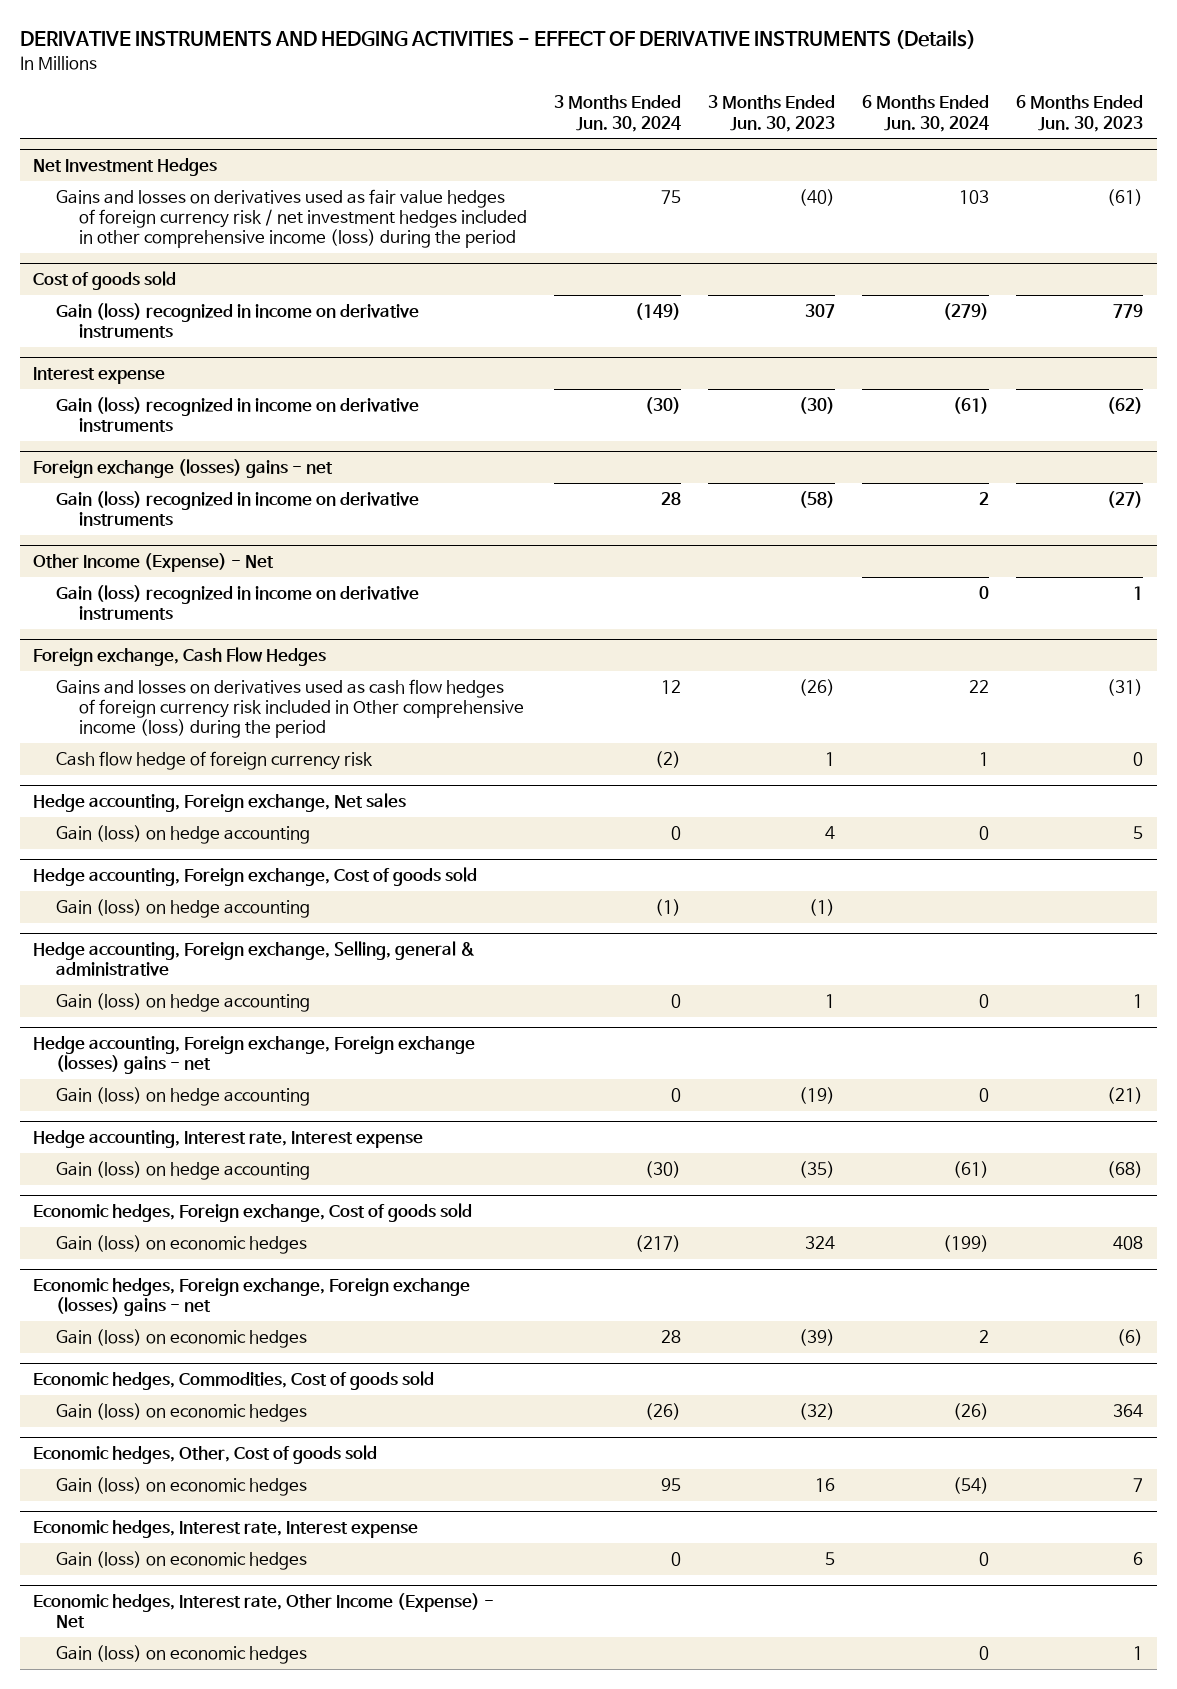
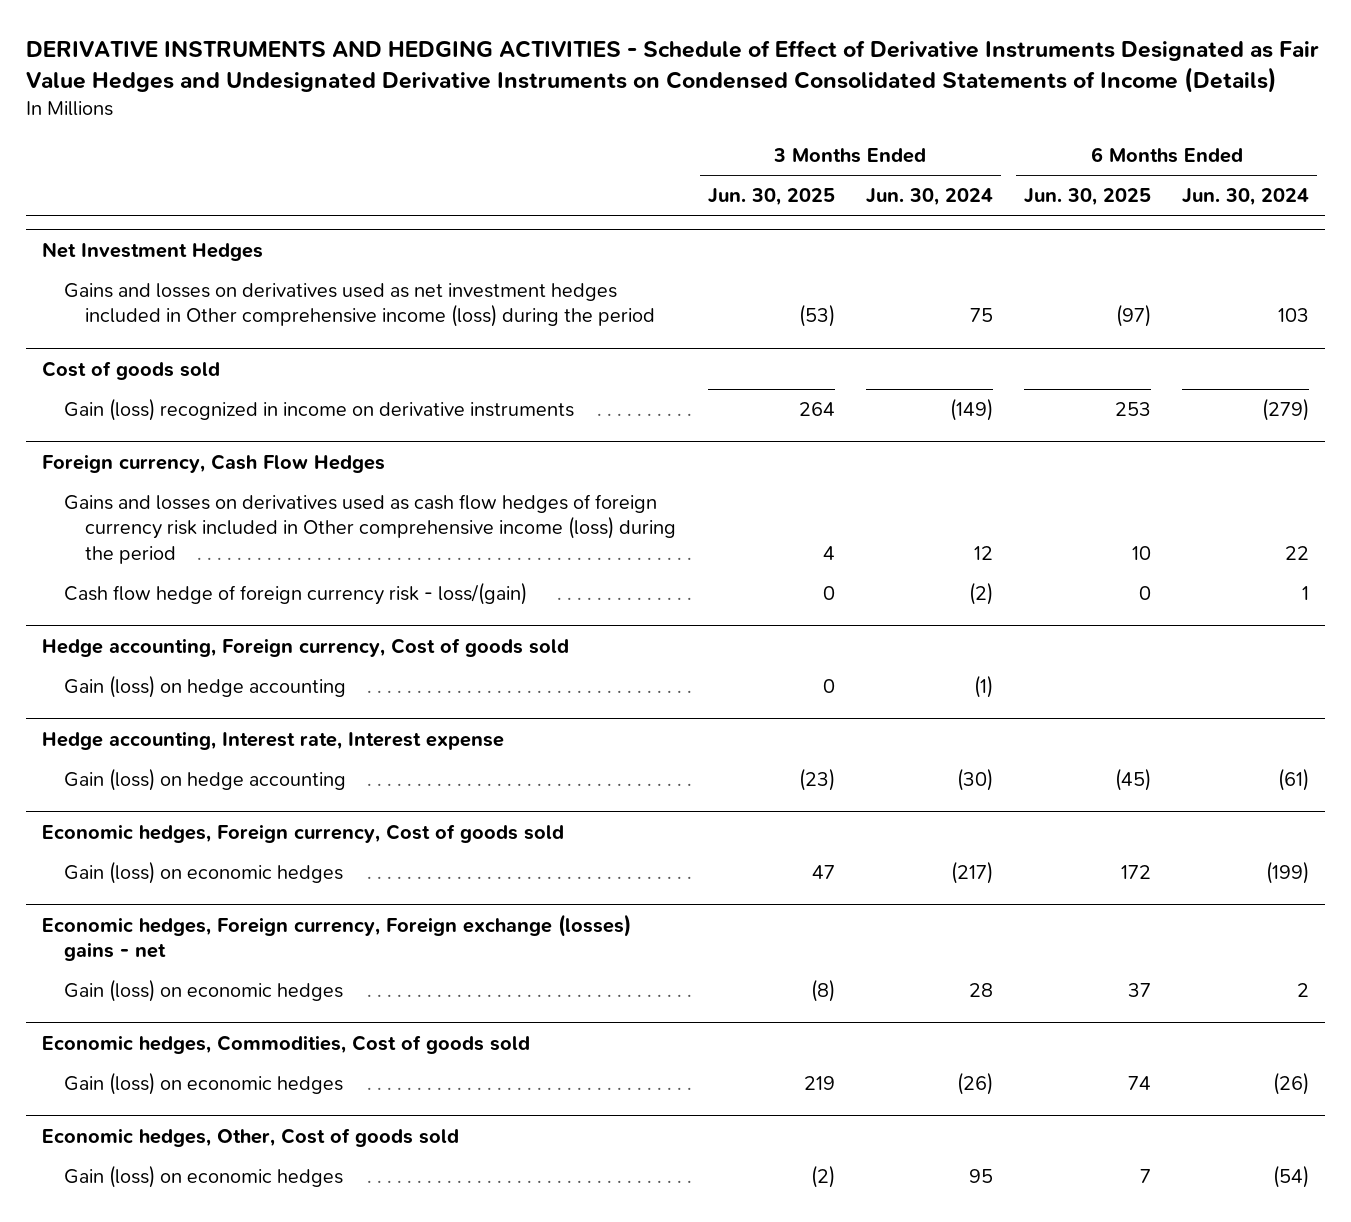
- DERIVATIVE INSTRUMENTS AND HEDGING ACTIVITIES - EFFECT OF DERIVATIVE INSTRUMENTS (Details)
+ DERIVATIVE INSTRUMENTS AND HEDGING ACTIVITIES - Schedule of Effect of Derivative Instruments Designated as Fair Value Hedges and Undesignated Derivative Instruments on Condensed Consolidated Statements of Income (Details)
- | 3 Months Ended Jun. 30, 2024 | 3 Months Ended Jun. 30, 2023 | 6 Months Ended Jun. 30, 2024 | 6 Months Ended Jun. 30, 2023
+ | 3 Months Ended Jun. 30, 2025 | 3 Months Ended Jun. 30, 2024 | 6 Months Ended Jun. 30, 2025 | 6 Months Ended Jun. 30, 2024
@ Net Investment Hedges
- Gains and losses on derivatives used as fair value hedges of foreign currency risk / net investment hedges included in other comprehensive income (loss) during the period | 75 | (40) | 103 | (61)
+ Gains and losses on derivatives used as net investment hedges included in Other comprehensive income (loss) during the period | (53) | 75 | (97) | 103
- Interest expense
- Gain (loss) recognized in income on derivative instruments | (30) | (30) | (61) | (62)
- Foreign exchange (losses) gains - net
- Gain (loss) recognized in income on derivative instruments | 28 | (58) | 2 | (27)
- Other Income (Expense) - Net
- Gain (loss) recognized in income on derivative instruments | | | 0 | 1
- Foreign exchange, Cash Flow Hedges
+ Foreign currency, Cash Flow Hedges
- Cash flow hedge of foreign currency risk | (2) | 1 | 1 | 0
- Hedge accounting, Foreign exchange, Net sales
- Gain (loss) on hedge accounting | 0 | 4 | 0 | 5
- Hedge accounting, Foreign exchange, Cost of goods sold
+ Cash flow hedge of foreign currency risk - loss/(gain) | 0 | (2) | 0 | 1
+ Hedge accounting, Foreign currency, Cost of goods sold
- Hedge accounting, Foreign exchange, Selling, general & administrative
- Gain (loss) on hedge accounting | 0 | 1 | 0 | 1
- Hedge accounting, Foreign exchange, Foreign exchange (losses) gains - net
- Gain (loss) on hedge accounting | 0 | (19) | 0 | (21)
- Economic hedges, Foreign exchange, Cost of goods sold
+ Economic hedges, Foreign currency, Cost of goods sold
- Economic hedges, Foreign exchange, Foreign exchange (losses) gains - net
+ Economic hedges, Foreign currency, Foreign exchange (losses) gains - net
- Economic hedges, Interest rate, Interest expense
- Gain (loss) on economic hedges | 0 | 5 | 0 | 6
- Economic hedges, Interest rate, Other Income (Expense) - Net
- Gain (loss) on economic hedges | | | 0 | 1

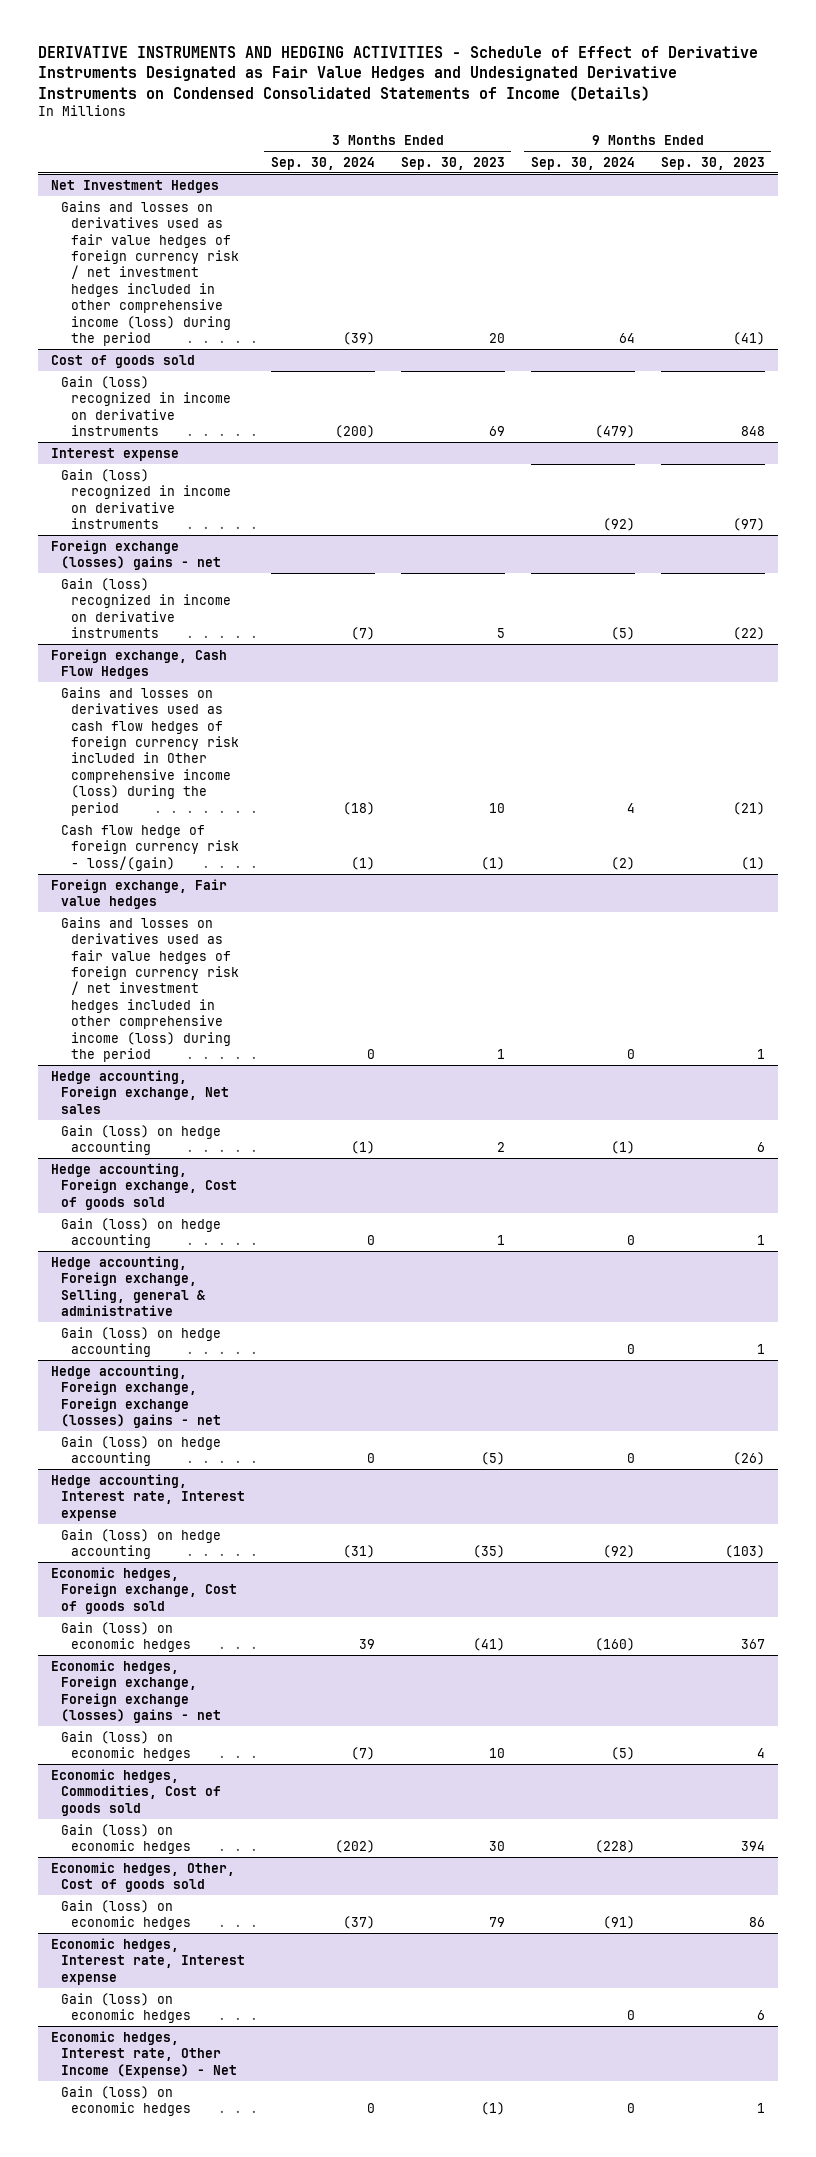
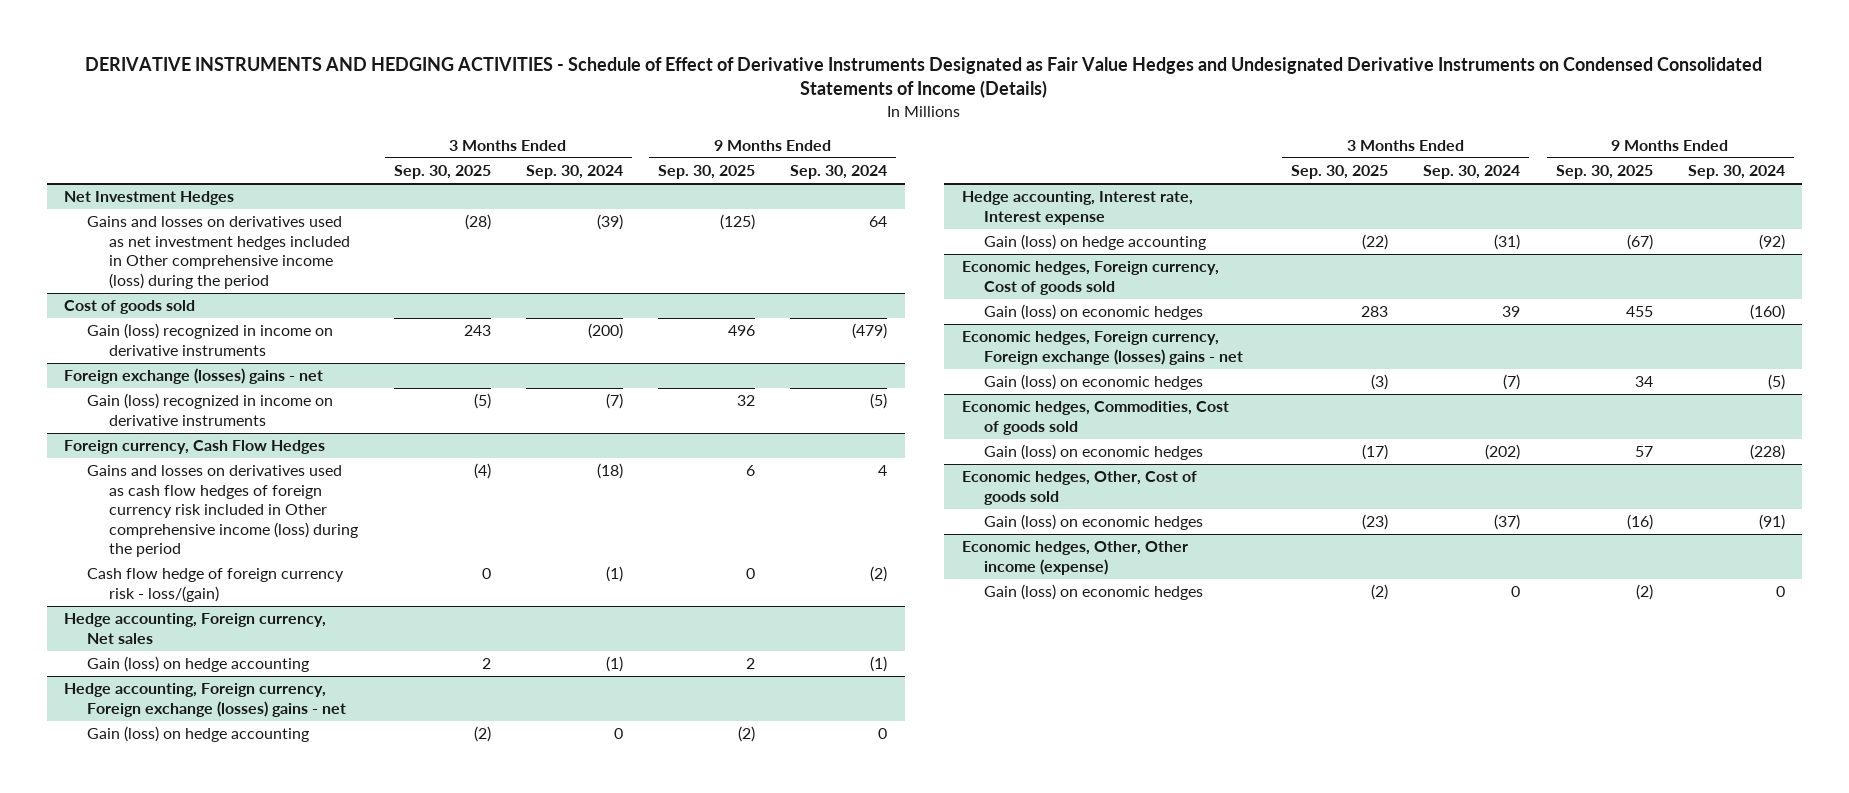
- | 3 Months Ended Sep. 30, 2024 | 3 Months Ended Sep. 30, 2023 | 9 Months Ended Sep. 30, 2024 | 9 Months Ended Sep. 30, 2023
+ | 3 Months Ended Sep. 30, 2025 | 3 Months Ended Sep. 30, 2024 | 9 Months Ended Sep. 30, 2025 | 9 Months Ended Sep. 30, 2024
@ Net Investment Hedges
- Gains and losses on derivatives used as fair value hedges of foreign currency risk / net investment hedges included in other comprehensive income (loss) during the period | (39) | 20 | 64 | (41)
+ Gains and losses on derivatives used as net investment hedges included in Other comprehensive income (loss) during the period | (28) | (39) | (125) | 64
- Interest expense
- Gain (loss) recognized in income on derivative instruments | | | (92) | (97)
- Foreign exchange, Cash Flow Hedges
+ Foreign currency, Cash Flow Hedges
- Foreign exchange, Fair value hedges
- Gains and losses on derivatives used as fair value hedges of foreign currency risk / net investment hedges included in other comprehensive income (loss) during the period | 0 | 1 | 0 | 1
- Hedge accounting, Foreign exchange, Net sales
+ Hedge accounting, Foreign currency, Net sales
- Hedge accounting, Foreign exchange, Cost of goods sold
- Gain (loss) on hedge accounting | 0 | 1 | 0 | 1
- Hedge accounting, Foreign exchange, Selling, general & administrative
- Gain (loss) on hedge accounting | | | 0 | 1
- Hedge accounting, Foreign exchange, Foreign exchange (losses) gains - net
+ Hedge accounting, Foreign currency, Foreign exchange (losses) gains - net
- Economic hedges, Foreign exchange, Cost of goods sold
+ Economic hedges, Foreign currency, Cost of goods sold
- Economic hedges, Foreign exchange, Foreign exchange (losses) gains - net
+ Economic hedges, Foreign currency, Foreign exchange (losses) gains - net
- Economic hedges, Interest rate, Interest expense
- Gain (loss) on economic hedges | | | 0 | 6
- Economic hedges, Interest rate, Other Income (Expense) - Net
+ Economic hedges, Other, Other income (expense)

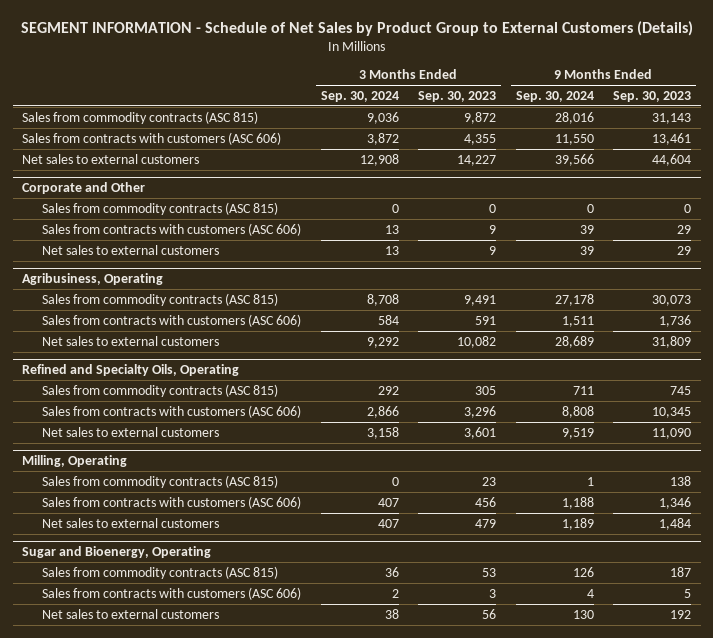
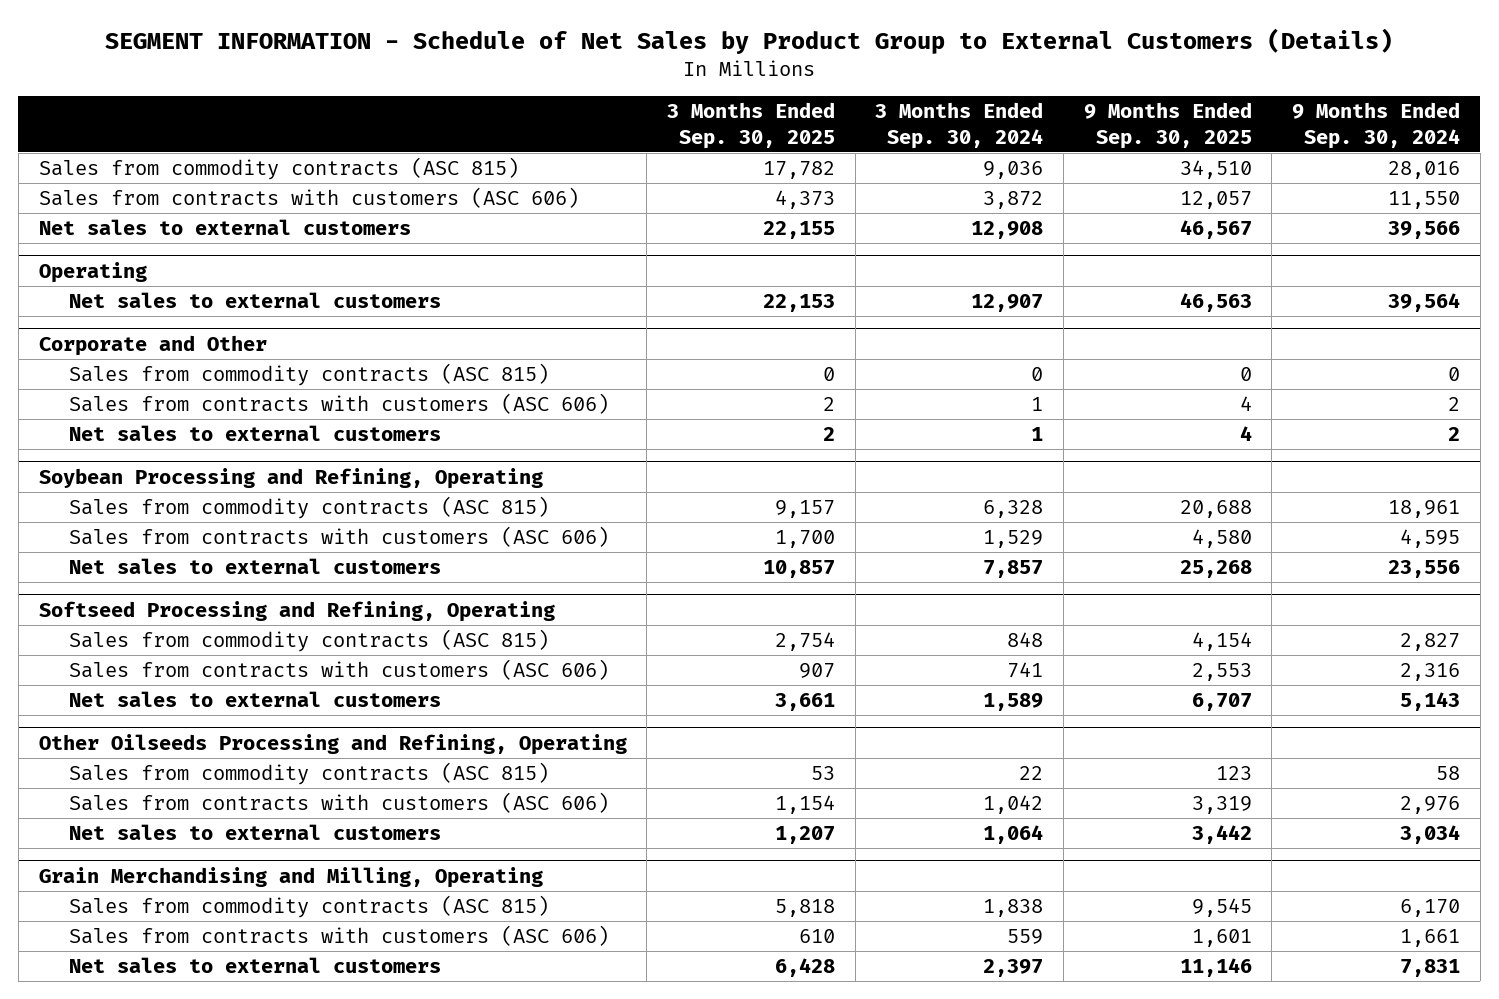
- | 3 Months Ended Sep. 30, 2024 | 3 Months Ended Sep. 30, 2023 | 9 Months Ended Sep. 30, 2024 | 9 Months Ended Sep. 30, 2023
+ | 3 Months Ended Sep. 30, 2025 | 3 Months Ended Sep. 30, 2024 | 9 Months Ended Sep. 30, 2025 | 9 Months Ended Sep. 30, 2024
+ Operating
+ Net sales to external customers | 22,153 | 12,907 | 46,563 | 39,564
@ Corporate and Other
- Sales from contracts with customers (ASC 606) | 13 | 9 | 39 | 29
- Net sales to external customers | 13 | 9 | 39 | 29
- Agribusiness, Operating
- Sales from commodity contracts (ASC 815) | 8,708 | 9,491 | 27,178 | 30,073
- Sales from contracts with customers (ASC 606) | 584 | 591 | 1,511 | 1,736
- Net sales to external customers | 9,292 | 10,082 | 28,689 | 31,809
- Refined and Specialty Oils, Operating
- Sales from commodity contracts (ASC 815) | 292 | 305 | 711 | 745
- Sales from contracts with customers (ASC 606) | 2,866 | 3,296 | 8,808 | 10,345
- Net sales to external customers | 3,158 | 3,601 | 9,519 | 11,090
- Milling, Operating
- Sales from commodity contracts (ASC 815) | 0 | 23 | 1 | 138
- Sales from contracts with customers (ASC 606) | 407 | 456 | 1,188 | 1,346
- Net sales to external customers | 407 | 479 | 1,189 | 1,484
- Sugar and Bioenergy, Operating
- Sales from commodity contracts (ASC 815) | 36 | 53 | 126 | 187
- Sales from contracts with customers (ASC 606) | 2 | 3 | 4 | 5
- Net sales to external customers | 38 | 56 | 130 | 192
@ Corporate and Other
+ Sales from contracts with customers (ASC 606) | 2 | 1 | 4 | 2
+ Net sales to external customers | 2 | 1 | 4 | 2
+ Soybean Processing and Refining, Operating
+ Sales from commodity contracts (ASC 815) | 9,157 | 6,328 | 20,688 | 18,961
+ Sales from contracts with customers (ASC 606) | 1,700 | 1,529 | 4,580 | 4,595
+ Net sales to external customers | 10,857 | 7,857 | 25,268 | 23,556
+ Softseed Processing and Refining, Operating
+ Sales from commodity contracts (ASC 815) | 2,754 | 848 | 4,154 | 2,827
+ Sales from contracts with customers (ASC 606) | 907 | 741 | 2,553 | 2,316
+ Net sales to external customers | 3,661 | 1,589 | 6,707 | 5,143
+ Other Oilseeds Processing and Refining, Operating
+ Sales from commodity contracts (ASC 815) | 53 | 22 | 123 | 58
+ Sales from contracts with customers (ASC 606) | 1,154 | 1,042 | 3,319 | 2,976
+ Net sales to external customers | 1,207 | 1,064 | 3,442 | 3,034
+ Grain Merchandising and Milling, Operating
+ Sales from commodity contracts (ASC 815) | 5,818 | 1,838 | 9,545 | 6,170
+ Sales from contracts with customers (ASC 606) | 610 | 559 | 1,601 | 1,661
+ Net sales to external customers | 6,428 | 2,397 | 11,146 | 7,831

